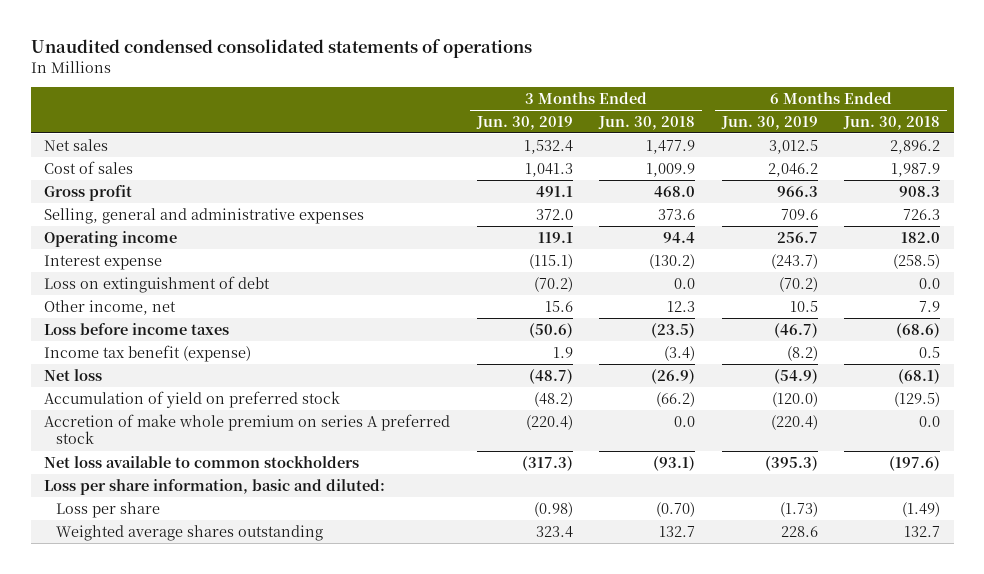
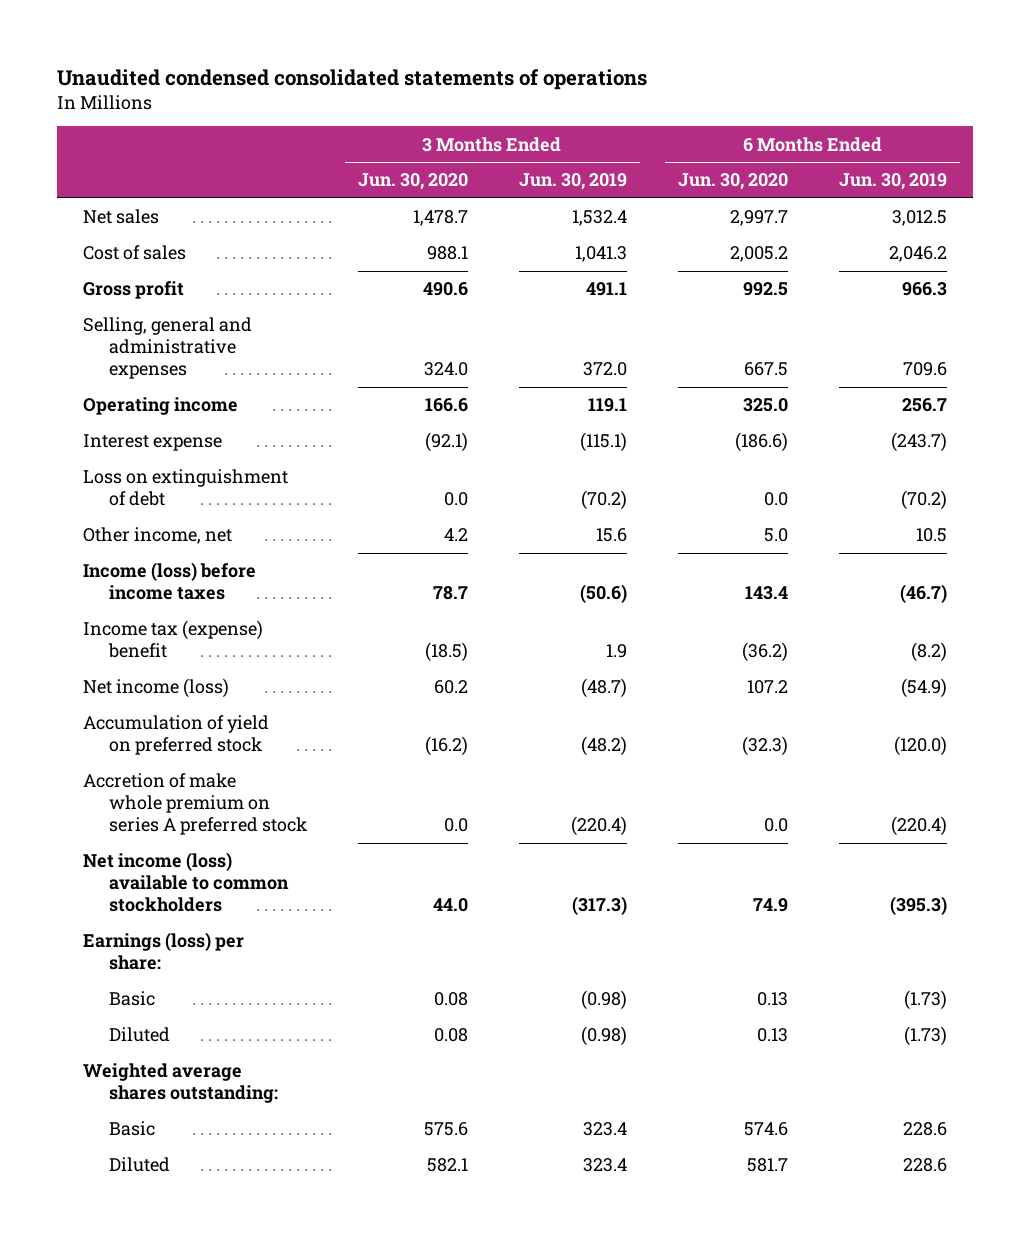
- | 3 Months Ended Jun. 30, 2019 | 3 Months Ended Jun. 30, 2018 | 6 Months Ended Jun. 30, 2019 | 6 Months Ended Jun. 30, 2018
+ | 3 Months Ended Jun. 30, 2020 | 3 Months Ended Jun. 30, 2019 | 6 Months Ended Jun. 30, 2020 | 6 Months Ended Jun. 30, 2019
- Loss before income taxes | (50.6) | (23.5) | (46.7) | (68.6)
- Income tax benefit (expense) | 1.9 | (3.4) | (8.2) | 0.5
- Net loss | (48.7) | (26.9) | (54.9) | (68.1)
+ Income (loss) before income taxes | 78.7 | (50.6) | 143.4 | (46.7)
+ Income tax (expense) benefit | (18.5) | 1.9 | (36.2) | (8.2)
+ Net income (loss) | 60.2 | (48.7) | 107.2 | (54.9)
- Net loss available to common stockholders | (317.3) | (93.1) | (395.3) | (197.6)
- Loss per share information, basic and diluted:
- Loss per share | (0.98) | (0.70) | (1.73) | (1.49)
- Weighted average shares outstanding | 323.4 | 132.7 | 228.6 | 132.7
+ Net income (loss) available to common stockholders | 44.0 | (317.3) | 74.9 | (395.3)
+ Earnings (loss) per share:
+ Basic | 0.08 | (0.98) | 0.13 | (1.73)
+ Diluted | 0.08 | (0.98) | 0.13 | (1.73)
+ Weighted average shares outstanding:
+ Basic | 575.6 | 323.4 | 574.6 | 228.6
+ Diluted | 582.1 | 323.4 | 581.7 | 228.6

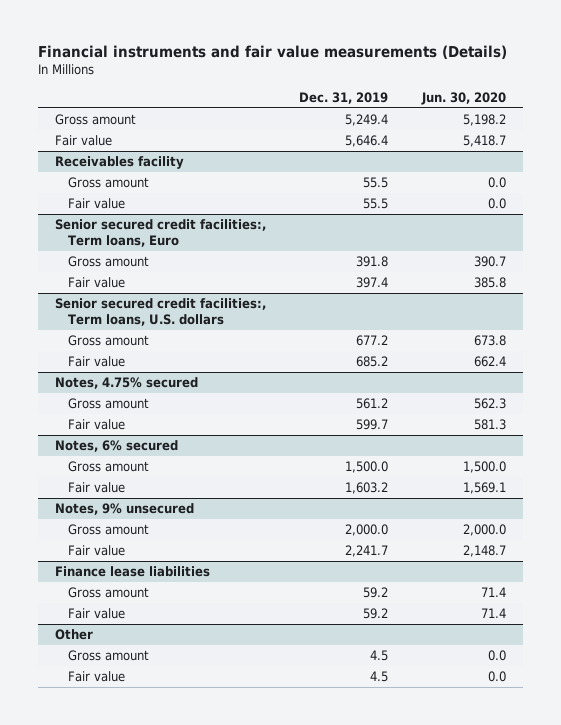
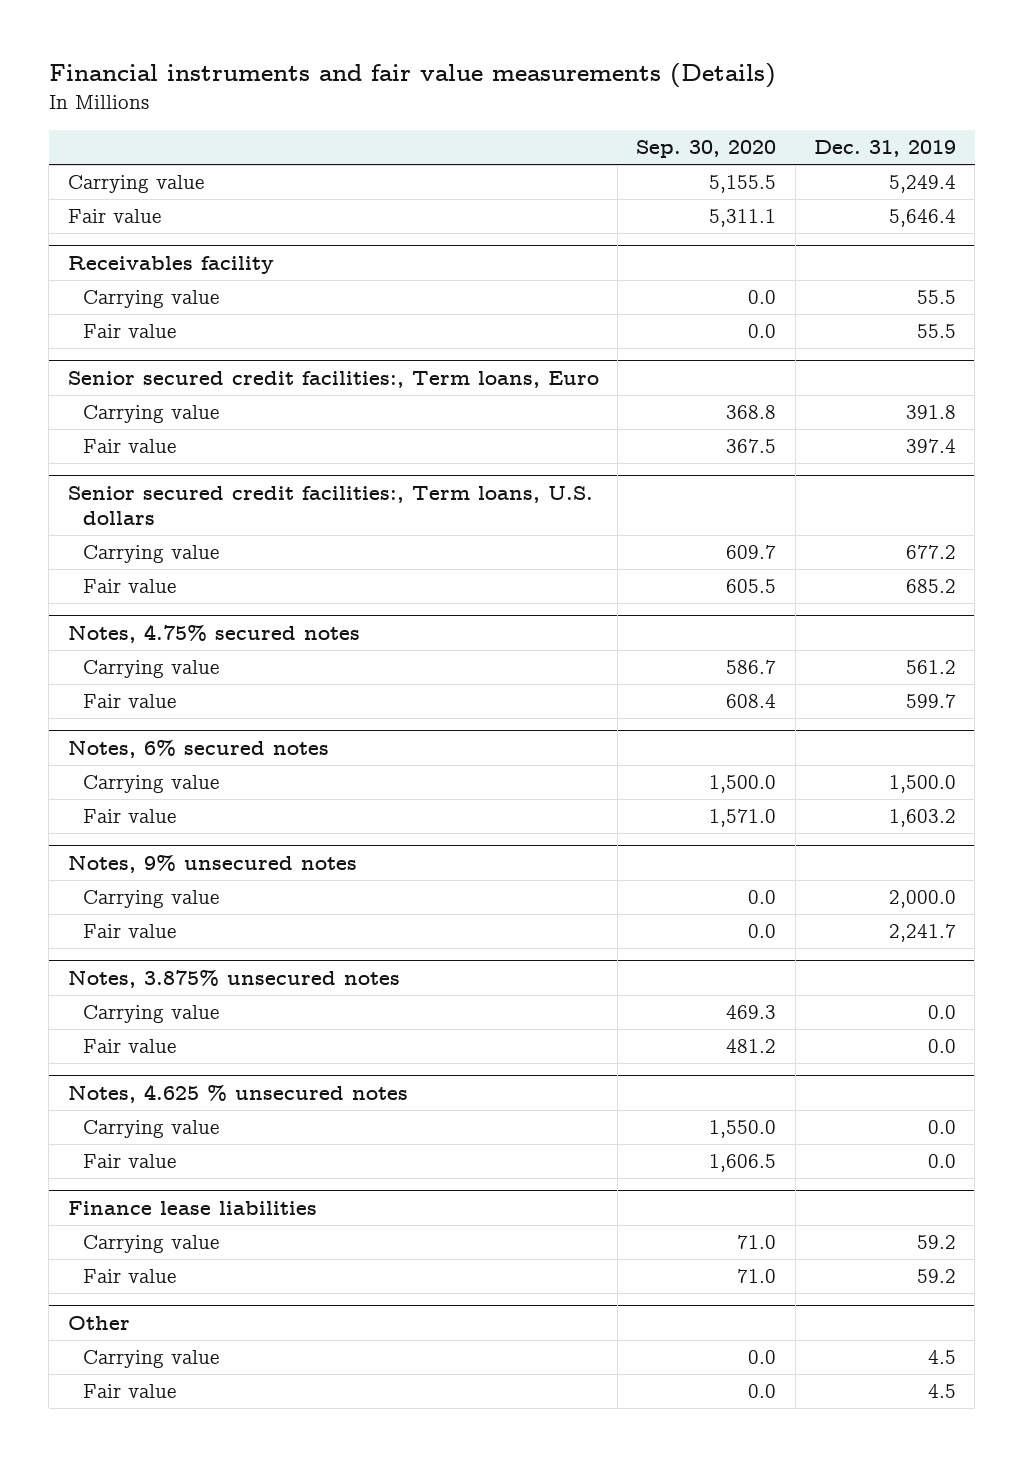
- | Dec. 31, 2019 | Jun. 30, 2020
+ | Sep. 30, 2020 | Dec. 31, 2019
- Gross amount | 5,249.4 | 5,198.2
+ Carrying value | 5,155.5 | 5,249.4
@ Receivables facility
- Gross amount | 55.5 | 0.0
+ Carrying value | 0.0 | 55.5
@ Senior secured credit facilities:, Term loans, Euro
- Gross amount | 391.8 | 390.7
+ Carrying value | 368.8 | 391.8
@ Senior secured credit facilities:, Term loans, U.S. dollars
- Gross amount | 677.2 | 673.8
+ Carrying value | 609.7 | 677.2
- Notes, 4.75% secured
- Gross amount | 561.2 | 562.3
+ Notes, 4.75% secured notes
+ Carrying value | 586.7 | 561.2
- Notes, 6% secured
- Gross amount | 1,500.0 | 1,500.0
+ Notes, 6% secured notes
+ Carrying value | 1,500.0 | 1,500.0
- Notes, 9% unsecured
- Gross amount | 2,000.0 | 2,000.0
+ Notes, 9% unsecured notes
+ Carrying value | 0.0 | 2,000.0
+ Notes, 3.875% unsecured notes
+ Carrying value | 469.3 | 0.0
+ Fair value | 481.2 | 0.0
+ Notes, 4.625 % unsecured notes
+ Carrying value | 1,550.0 | 0.0
+ Fair value | 1,606.5 | 0.0
@ Finance lease liabilities
- Gross amount | 59.2 | 71.4
+ Carrying value | 71.0 | 59.2
@ Other
- Gross amount | 4.5 | 0.0
+ Carrying value | 0.0 | 4.5

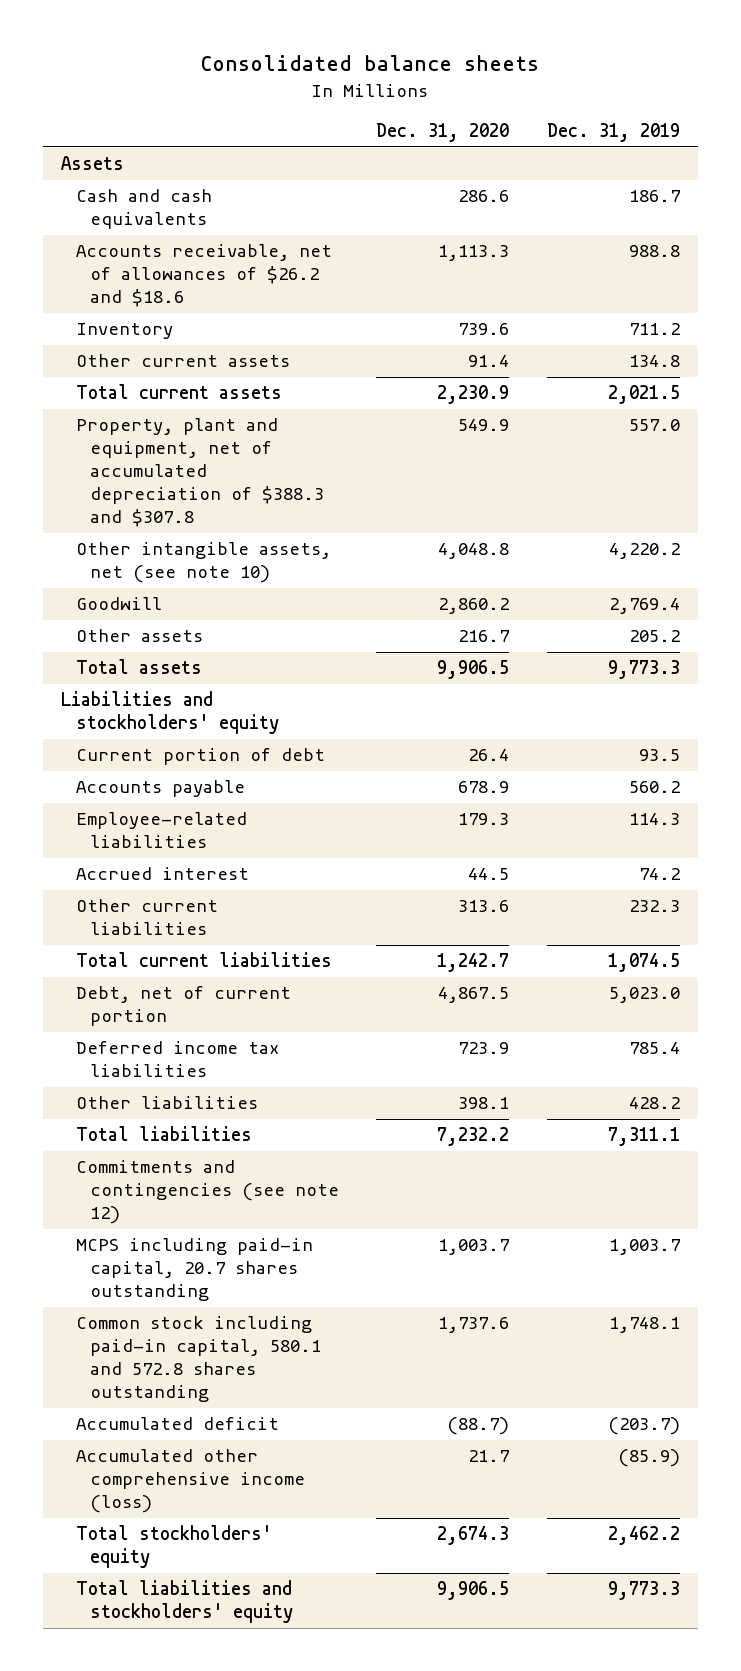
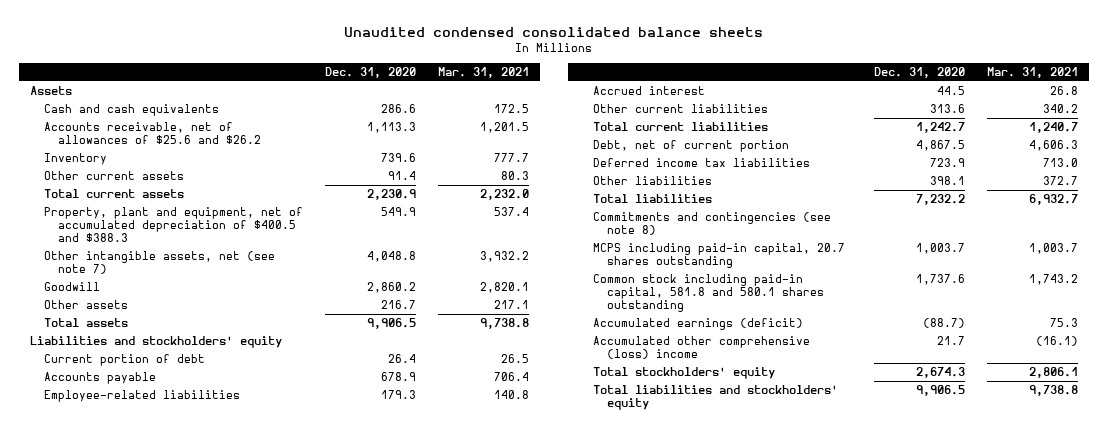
- Consolidated balance sheets
+ Unaudited condensed consolidated balance sheets
- | Dec. 31, 2020 | Dec. 31, 2019
+ | Dec. 31, 2020 | Mar. 31, 2021
- Accounts receivable, net of allowances of $26.2 and $18.6 | 1,113.3 | 988.8
+ Accounts receivable, net of allowances of $25.6 and $26.2 | 1,113.3 | 1,201.5
- Property, plant and equipment, net of accumulated depreciation of $388.3 and $307.8 | 549.9 | 557.0
- Other intangible assets, net (see note 10) | 4,048.8 | 4,220.2
+ Property, plant and equipment, net of accumulated depreciation of $400.5 and $388.3 | 549.9 | 537.4
+ Other intangible assets, net (see note 7) | 4,048.8 | 3,932.2
- Commitments and contingencies (see note 12)
+ Commitments and contingencies (see note 8)
- Common stock including paid-in capital, 580.1 and 572.8 shares outstanding | 1,737.6 | 1,748.1
- Accumulated deficit | (88.7) | (203.7)
- Accumulated other comprehensive income (loss) | 21.7 | (85.9)
+ Common stock including paid-in capital, 581.8 and 580.1 shares outstanding | 1,737.6 | 1,743.2
+ Accumulated earnings (deficit) | (88.7) | 75.3
+ Accumulated other comprehensive (loss) income | 21.7 | (16.1)

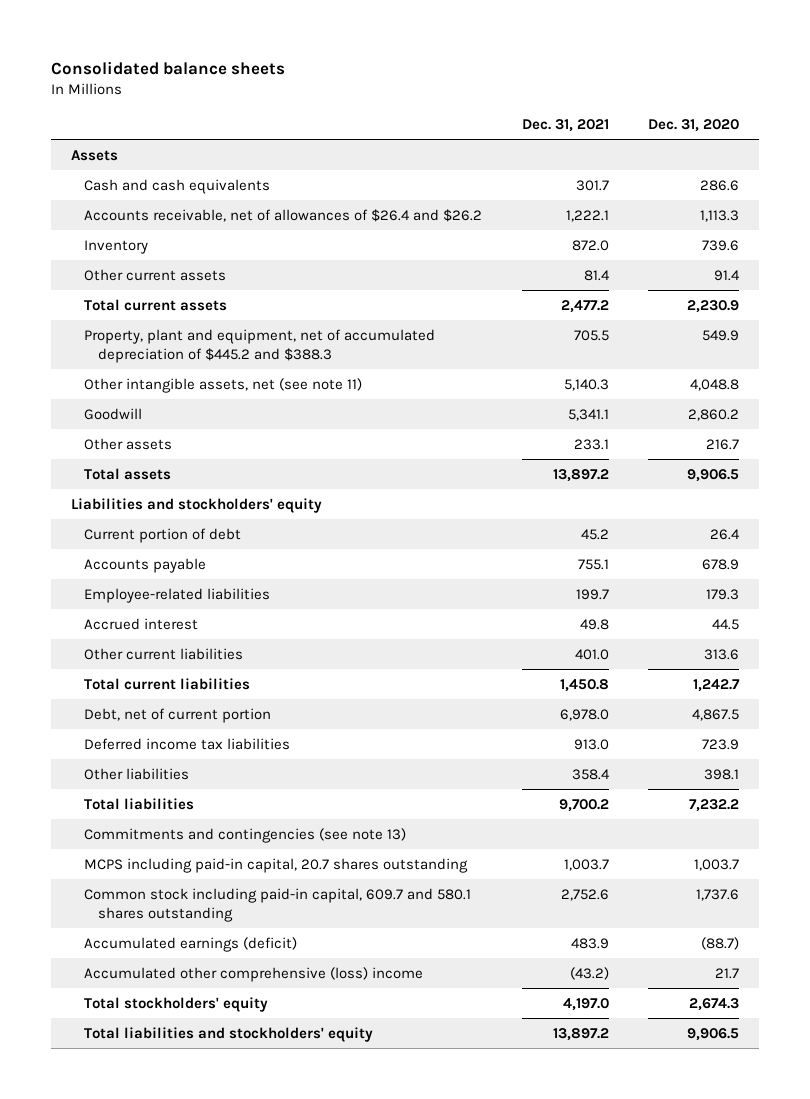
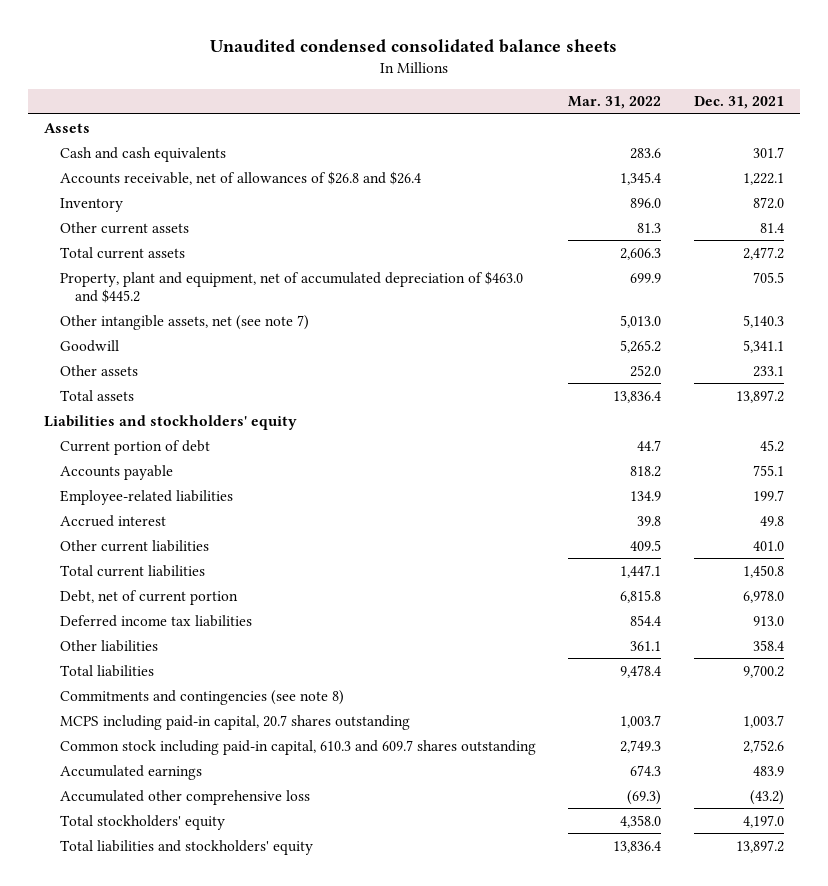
- Consolidated balance sheets
+ Unaudited condensed consolidated balance sheets
- | Dec. 31, 2021 | Dec. 31, 2020
+ | Mar. 31, 2022 | Dec. 31, 2021
- Accounts receivable, net of allowances of $26.4 and $26.2 | 1,222.1 | 1,113.3
+ Accounts receivable, net of allowances of $26.8 and $26.4 | 1,345.4 | 1,222.1
- Property, plant and equipment, net of accumulated depreciation of $445.2 and $388.3 | 705.5 | 549.9
- Other intangible assets, net (see note 11) | 5,140.3 | 4,048.8
+ Property, plant and equipment, net of accumulated depreciation of $463.0 and $445.2 | 699.9 | 705.5
+ Other intangible assets, net (see note 7) | 5,013.0 | 5,140.3
- Commitments and contingencies (see note 13)
+ Commitments and contingencies (see note 8)
- Common stock including paid-in capital, 609.7 and 580.1 shares outstanding | 2,752.6 | 1,737.6
- Accumulated earnings (deficit) | 483.9 | (88.7)
- Accumulated other comprehensive (loss) income | (43.2) | 21.7
+ Common stock including paid-in capital, 610.3 and 609.7 shares outstanding | 2,749.3 | 2,752.6
+ Accumulated earnings | 674.3 | 483.9
+ Accumulated other comprehensive loss | (69.3) | (43.2)

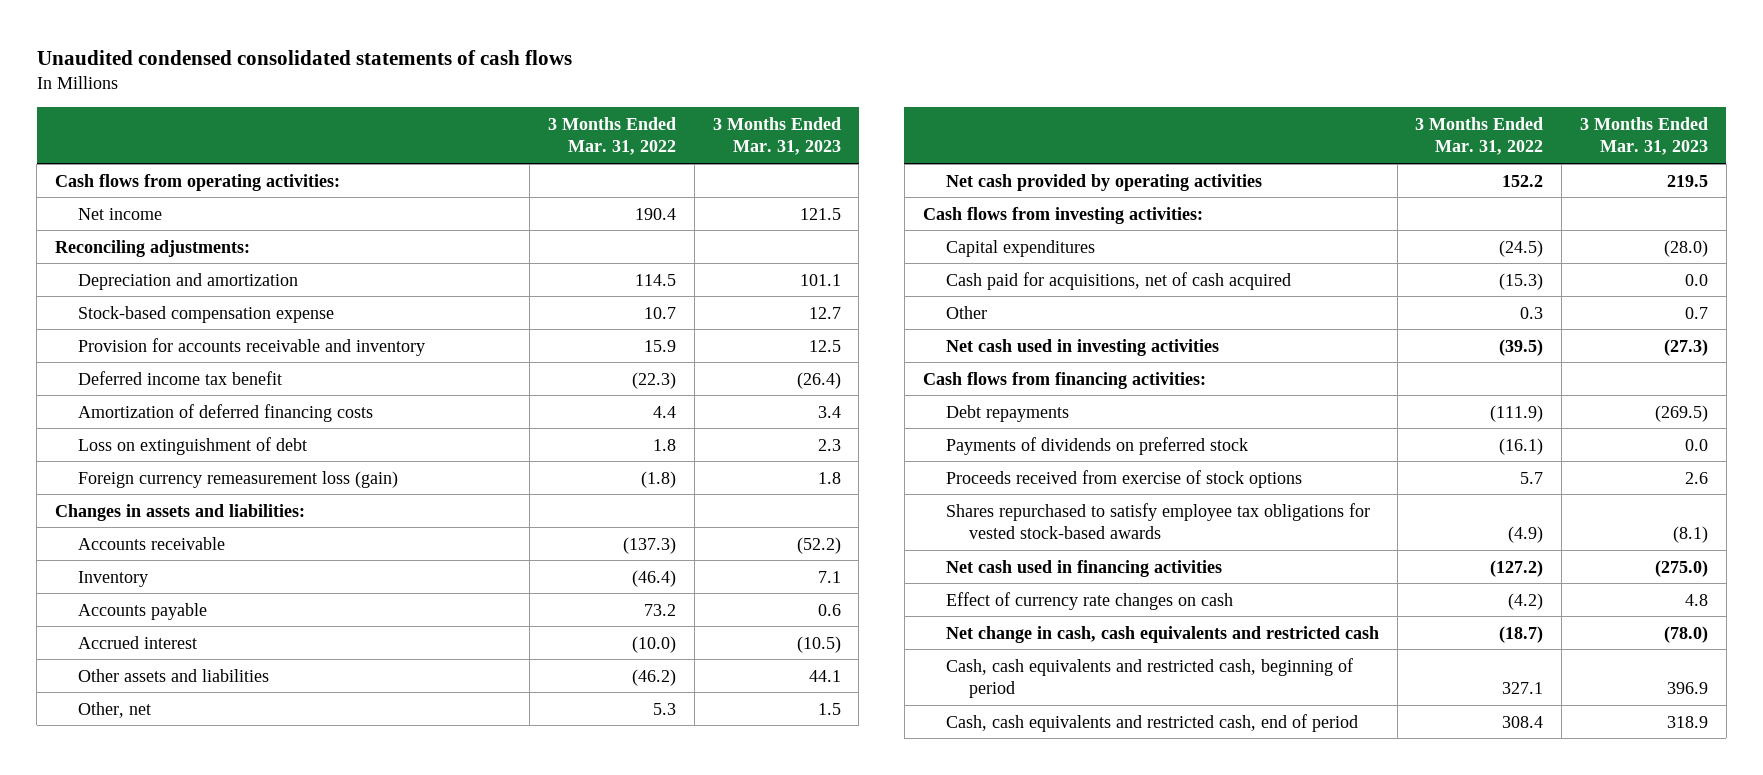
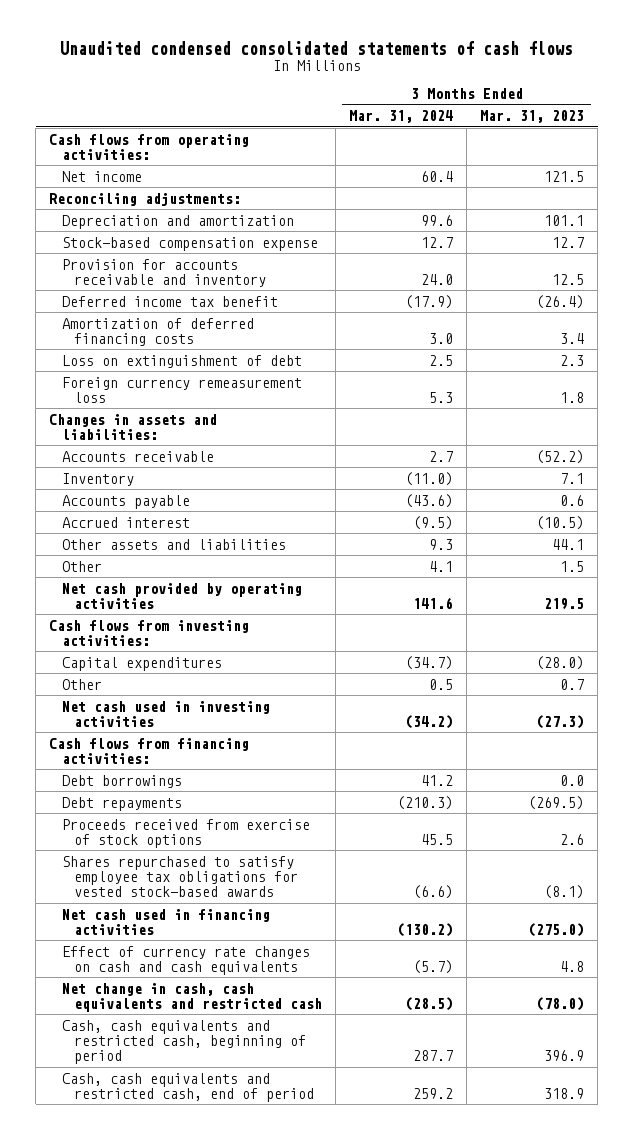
- | 3 Months Ended Mar. 31, 2022 | 3 Months Ended Mar. 31, 2023
+ | 3 Months Ended Mar. 31, 2024 | 3 Months Ended Mar. 31, 2023
- Foreign currency remeasurement loss (gain) | (1.8) | 1.8
+ Foreign currency remeasurement loss | 5.3 | 1.8
- Other, net | 5.3 | 1.5
+ Other | 4.1 | 1.5
- Cash paid for acquisitions, net of cash acquired | (15.3) | 0.0
+ Debt borrowings | 41.2 | 0.0
- Payments of dividends on preferred stock | (16.1) | 0.0
- Effect of currency rate changes on cash | (4.2) | 4.8
+ Effect of currency rate changes on cash and cash equivalents | (5.7) | 4.8

